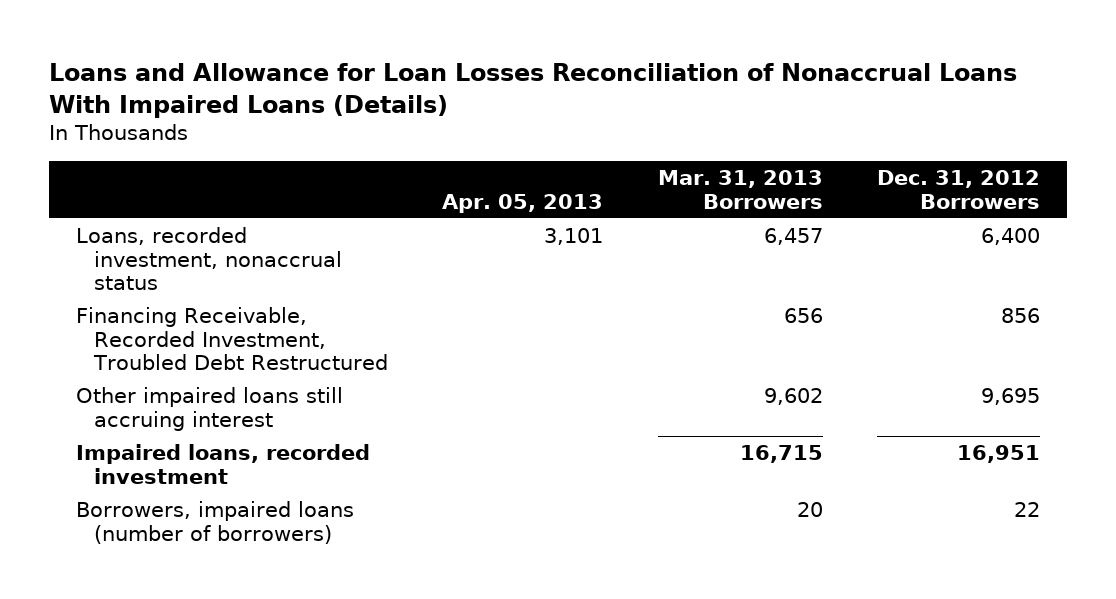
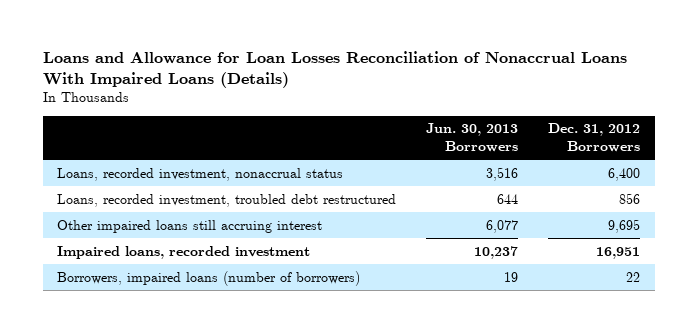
- | Apr. 05, 2013 | Mar. 31, 2013 Borrowers | Dec. 31, 2012 Borrowers
+ | Jun. 30, 2013 Borrowers | Dec. 31, 2012 Borrowers
- Financing Receivable, Recorded Investment, Troubled Debt Restructured | | 656 | 856
+ Loans, recorded investment, troubled debt restructured | 644 | 856

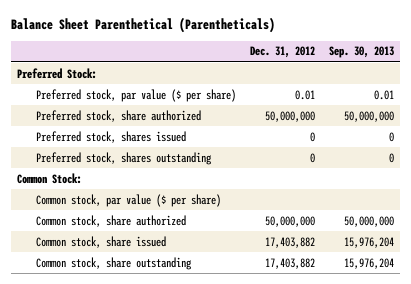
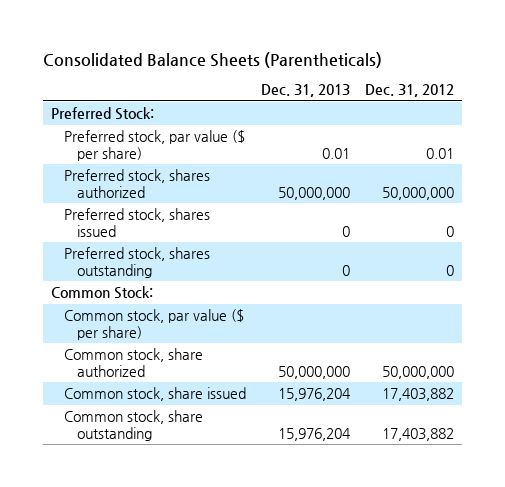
- Balance Sheet Parenthetical (Parentheticals)
+ Consolidated Balance Sheets (Parentheticals)
- | Dec. 31, 2012 | Sep. 30, 2013
+ | Dec. 31, 2013 | Dec. 31, 2012
- Preferred stock, share authorized | 50,000,000 | 50,000,000
+ Preferred stock, shares authorized | 50,000,000 | 50,000,000

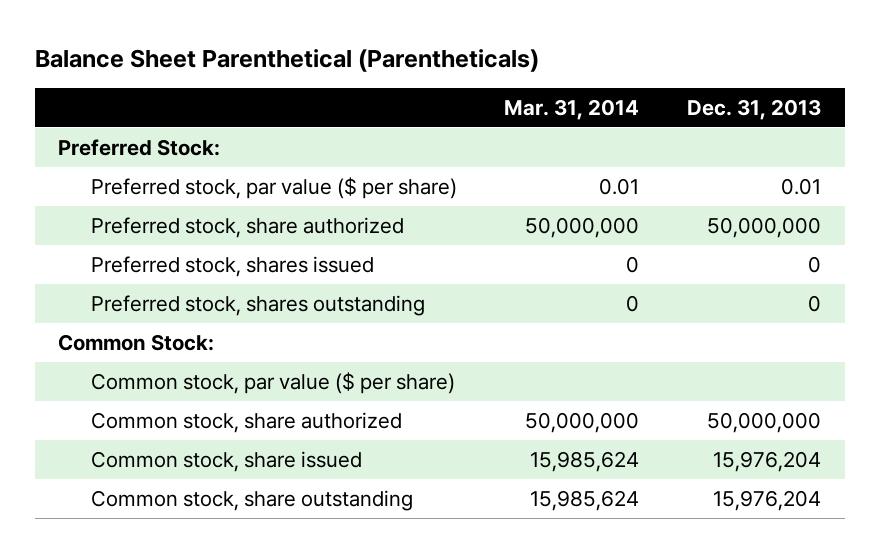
- Consolidated Balance Sheets (Parentheticals)
+ Balance Sheet Parenthetical (Parentheticals)
- | Dec. 31, 2013 | Dec. 31, 2012
+ | Mar. 31, 2014 | Dec. 31, 2013
- Preferred stock, shares authorized | 50,000,000 | 50,000,000
+ Preferred stock, share authorized | 50,000,000 | 50,000,000

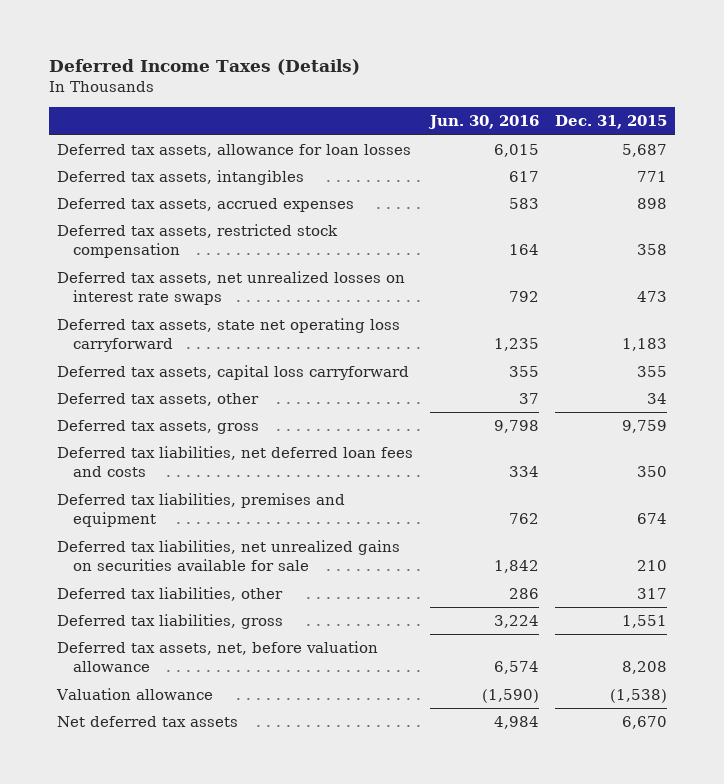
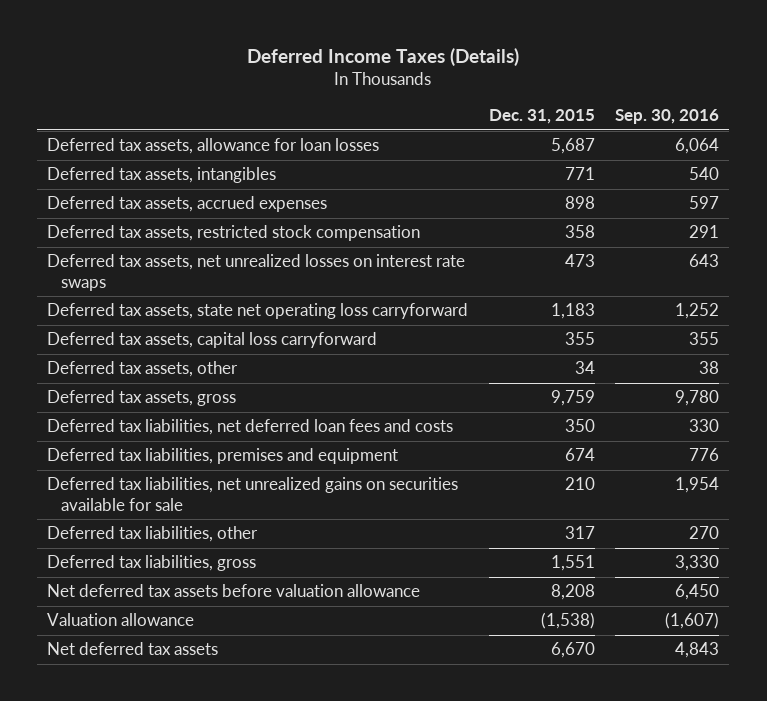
- | Jun. 30, 2016 | Dec. 31, 2015
+ | Dec. 31, 2015 | Sep. 30, 2016
- Deferred tax assets, net, before valuation allowance | 6,574 | 8,208
+ Net deferred tax assets before valuation allowance | 8,208 | 6,450

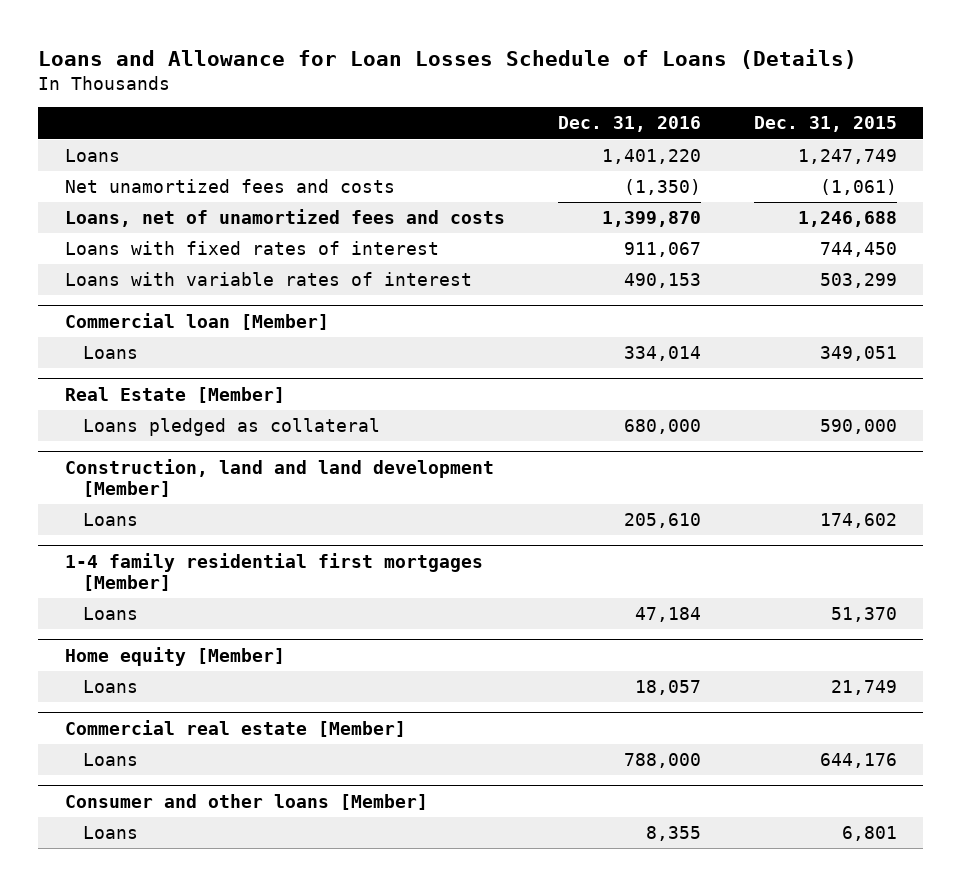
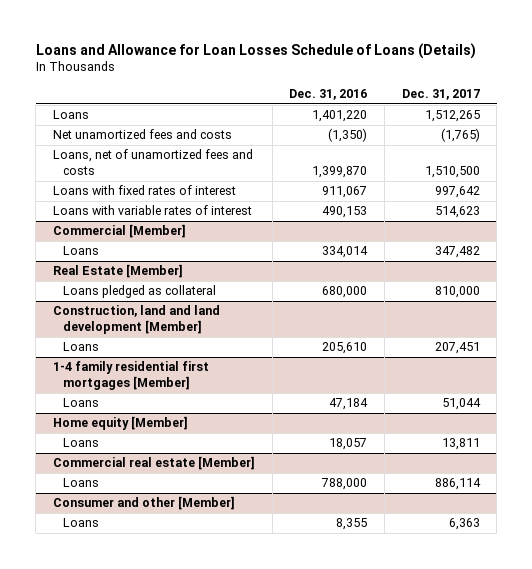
- | Dec. 31, 2016 | Dec. 31, 2015
+ | Dec. 31, 2016 | Dec. 31, 2017
- Commercial loan [Member]
+ Commercial [Member]
- Consumer and other loans [Member]
+ Consumer and other [Member]

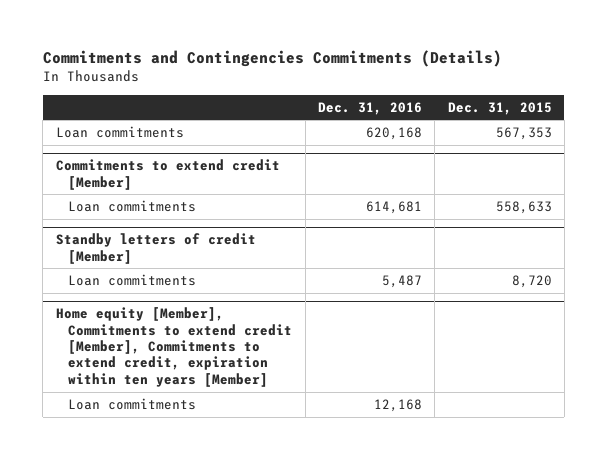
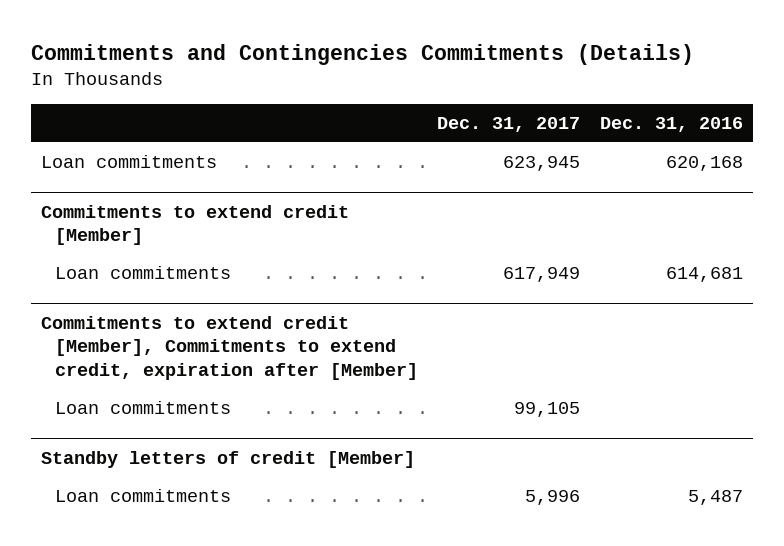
- | Dec. 31, 2016 | Dec. 31, 2015
+ | Dec. 31, 2017 | Dec. 31, 2016
+ Commitments to extend credit [Member], Commitments to extend credit, expiration after [Member]
+ Loan commitments | 99,105 |
- Home equity [Member], Commitments to extend credit [Member], Commitments to extend credit, expiration within ten years [Member]
- Loan commitments | 12,168 |

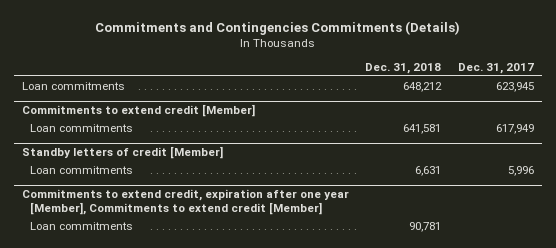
- | Dec. 31, 2017 | Dec. 31, 2016
+ | Dec. 31, 2018 | Dec. 31, 2017
- Commitments to extend credit [Member], Commitments to extend credit, expiration after [Member]
- Loan commitments | 99,105 |
+ Commitments to extend credit, expiration after one year [Member], Commitments to extend credit [Member]
+ Loan commitments | 90,781 |

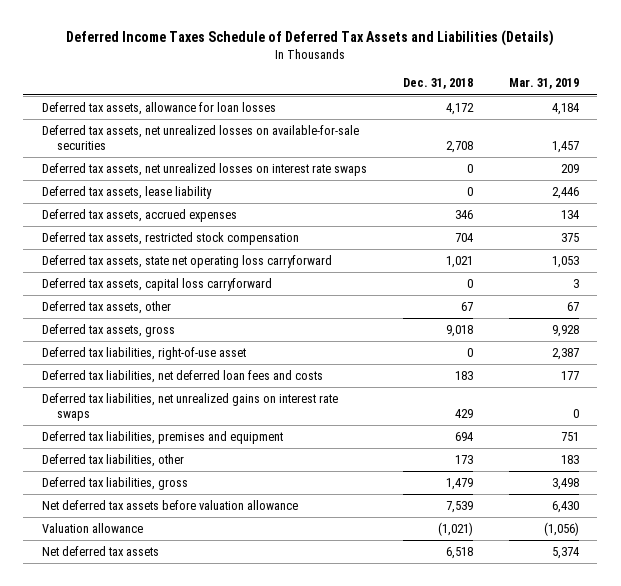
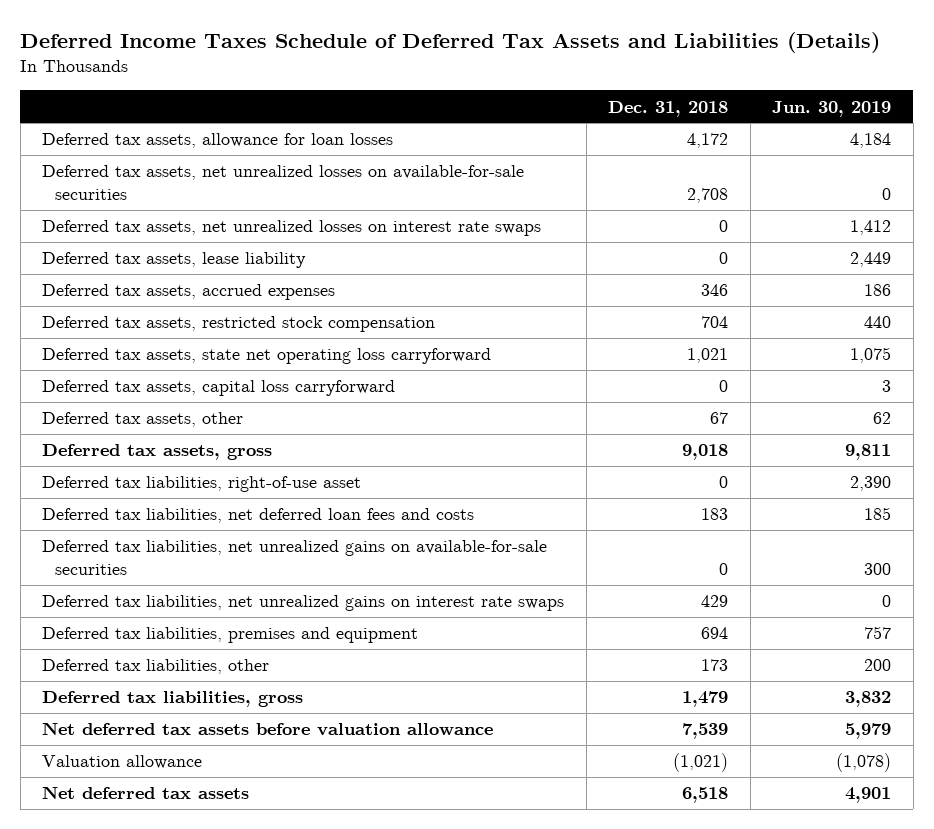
- | Dec. 31, 2018 | Mar. 31, 2019
+ | Dec. 31, 2018 | Jun. 30, 2019
+ Deferred tax liabilities, net unrealized gains on available-for-sale securities | 0 | 300

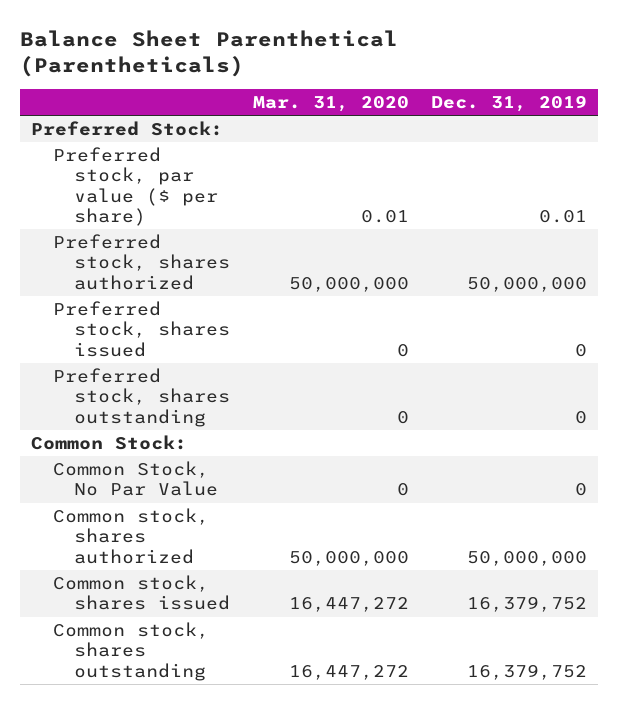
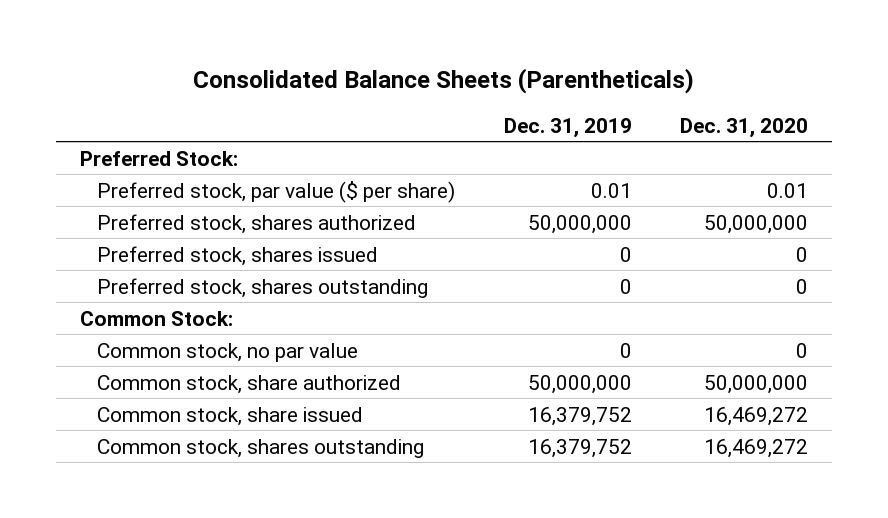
- Balance Sheet Parenthetical (Parentheticals)
+ Consolidated Balance Sheets (Parentheticals)
- | Mar. 31, 2020 | Dec. 31, 2019
+ | Dec. 31, 2019 | Dec. 31, 2020
- Common Stock, No Par Value | 0 | 0
- Common stock, shares authorized | 50,000,000 | 50,000,000
- Common stock, shares issued | 16,447,272 | 16,379,752
+ Common stock, no par value | 0 | 0
+ Common stock, share authorized | 50,000,000 | 50,000,000
+ Common stock, share issued | 16,379,752 | 16,469,272

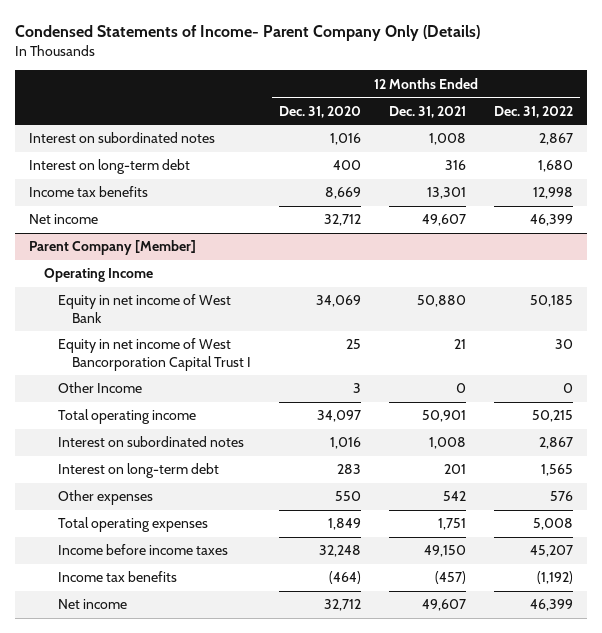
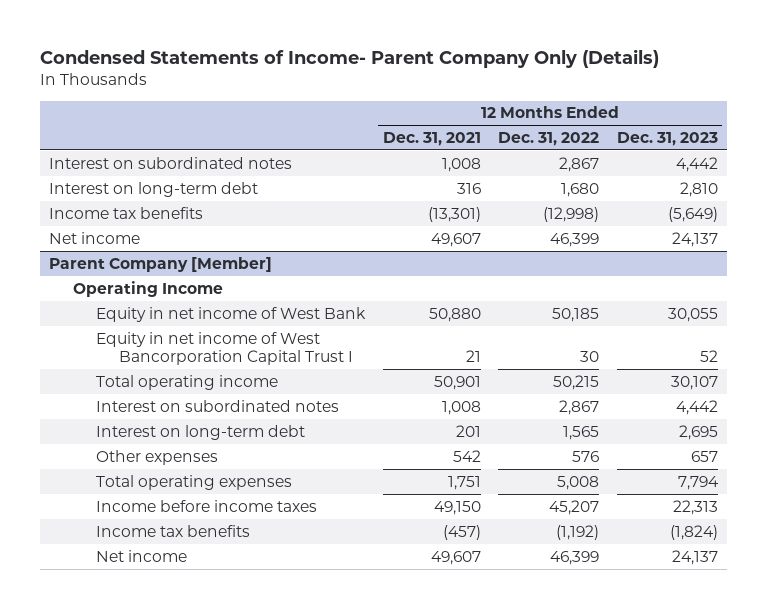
- | 12 Months Ended Dec. 31, 2020 | 12 Months Ended Dec. 31, 2021 | 12 Months Ended Dec. 31, 2022
+ | 12 Months Ended Dec. 31, 2021 | 12 Months Ended Dec. 31, 2022 | 12 Months Ended Dec. 31, 2023
- Income tax benefits | 8,669 | 13,301 | 12,998
+ Income tax benefits | (13,301) | (12,998) | (5,649)
@ Parent Company [Member]
- Other Income | 3 | 0 | 0

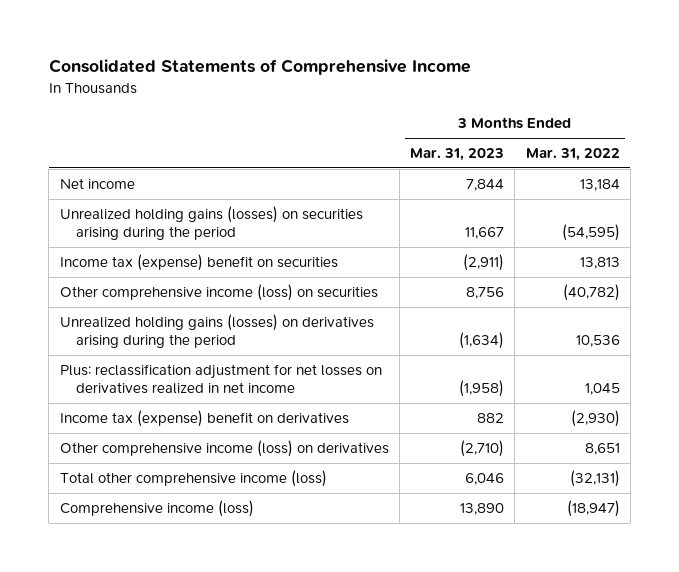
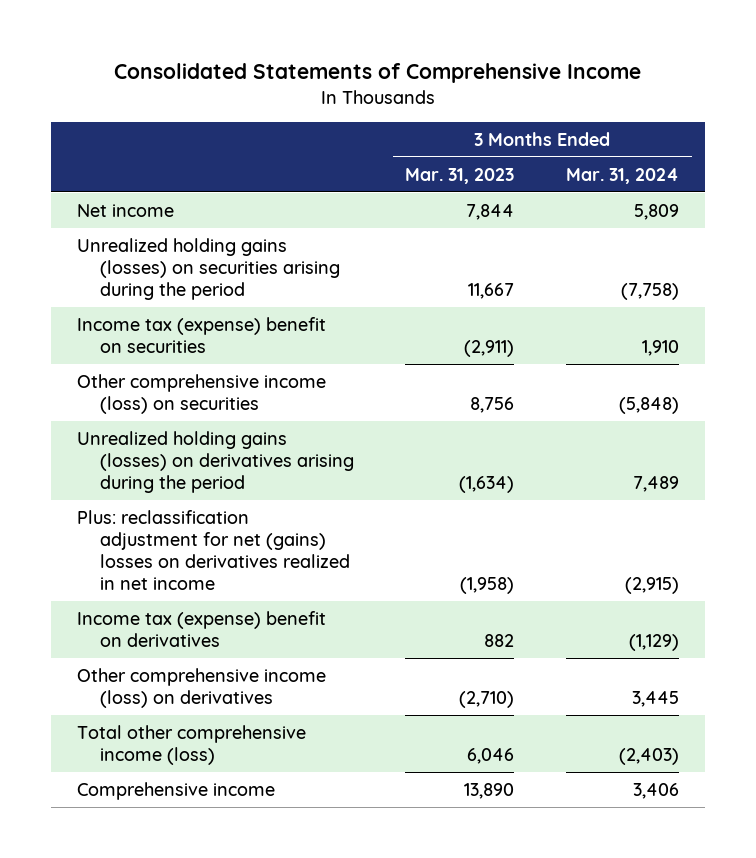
- | 3 Months Ended Mar. 31, 2023 | 3 Months Ended Mar. 31, 2022
+ | 3 Months Ended Mar. 31, 2023 | 3 Months Ended Mar. 31, 2024
- Plus: reclassification adjustment for net losses on derivatives realized in net income | (1,958) | 1,045
+ Plus: reclassification adjustment for net (gains) losses on derivatives realized in net income | (1,958) | (2,915)
- Comprehensive income (loss) | 13,890 | (18,947)
+ Comprehensive income | 13,890 | 3,406

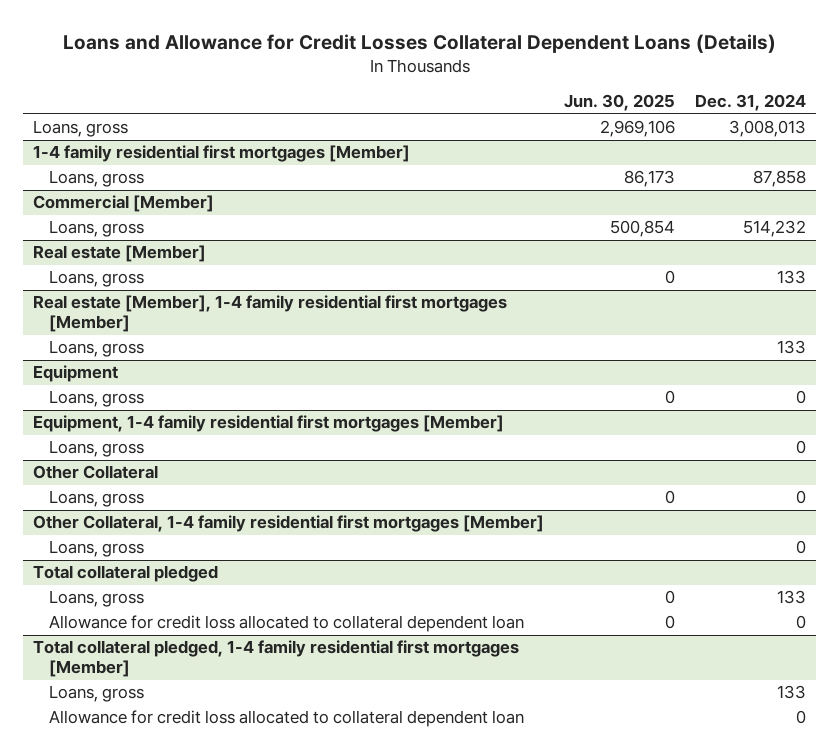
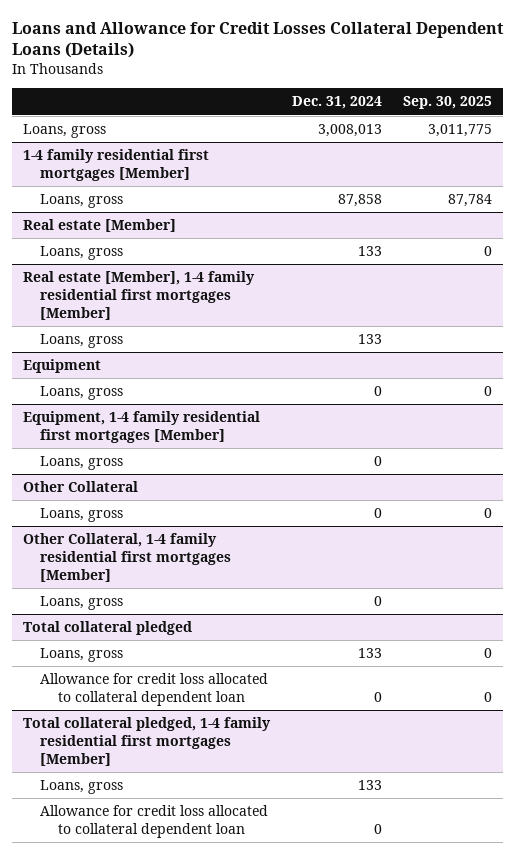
- | Jun. 30, 2025 | Dec. 31, 2024
+ | Dec. 31, 2024 | Sep. 30, 2025
- Commercial [Member]
- Loans, gross | 500,854 | 514,232

